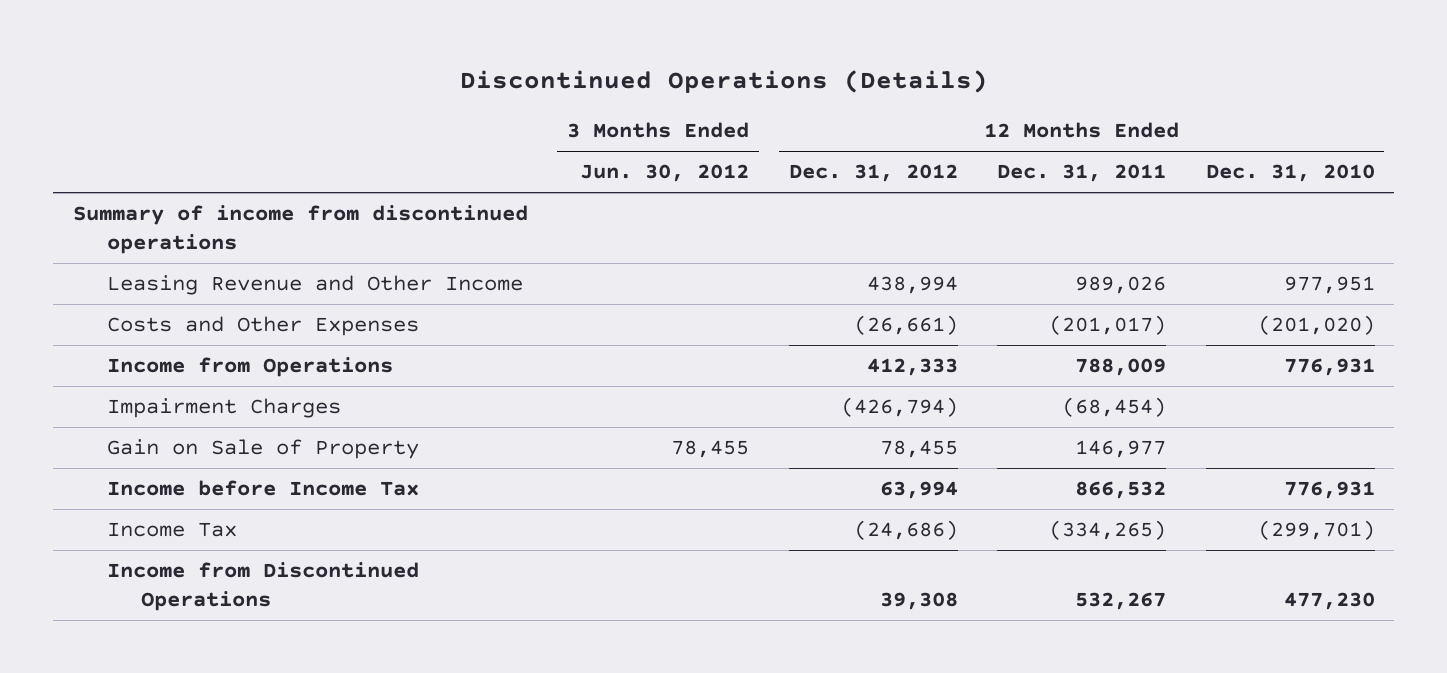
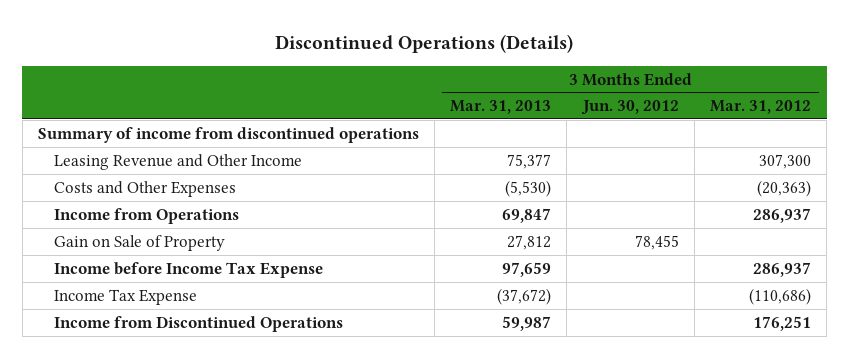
- | 3 Months Ended Jun. 30, 2012 | 12 Months Ended Dec. 31, 2012 | 12 Months Ended Dec. 31, 2011 | 12 Months Ended Dec. 31, 2010
+ | 3 Months Ended Mar. 31, 2013 | 3 Months Ended Jun. 30, 2012 | 3 Months Ended Mar. 31, 2012
- Impairment Charges | | (426,794) | (68,454) |
- Income before Income Tax | | 63,994 | 866,532 | 776,931
- Income Tax | | (24,686) | (334,265) | (299,701)
+ Income before Income Tax Expense | 97,659 | | 286,937
+ Income Tax Expense | (37,672) | | (110,686)

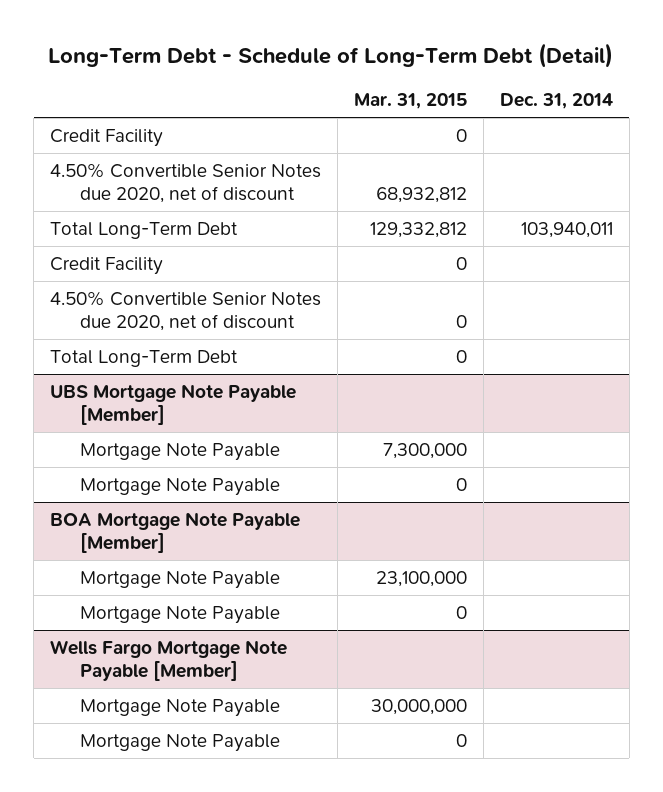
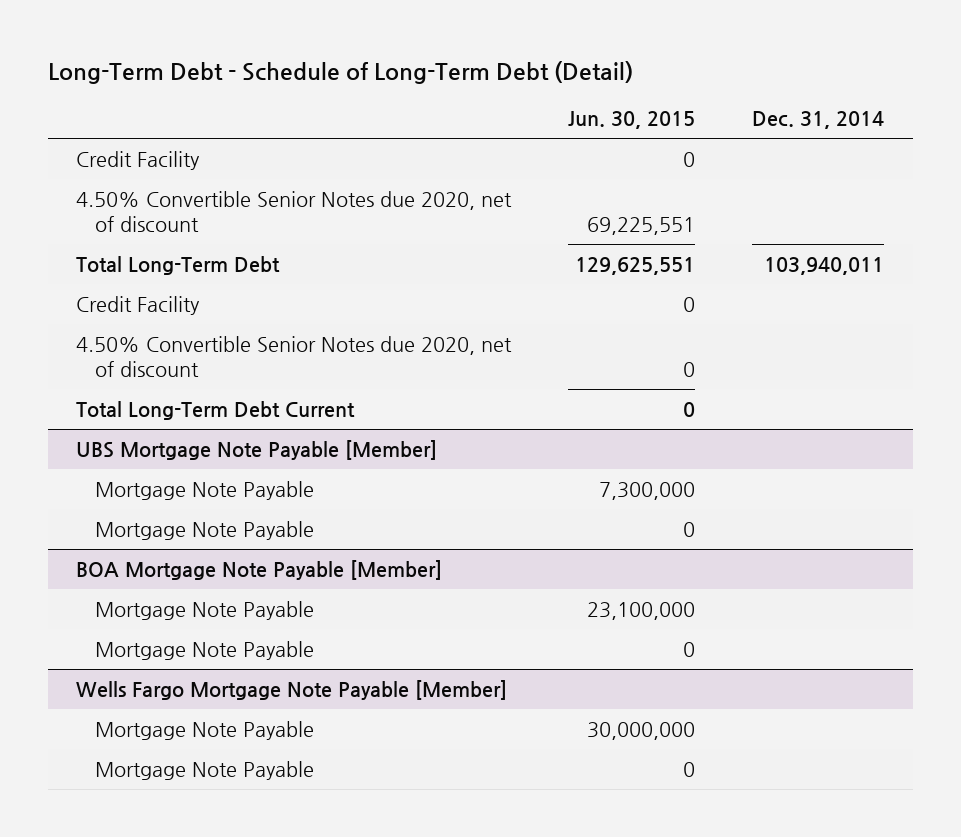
- | Mar. 31, 2015 | Dec. 31, 2014
+ | Jun. 30, 2015 | Dec. 31, 2014
- Total Long-Term Debt | 0 |
+ Total Long-Term Debt Current | 0 |

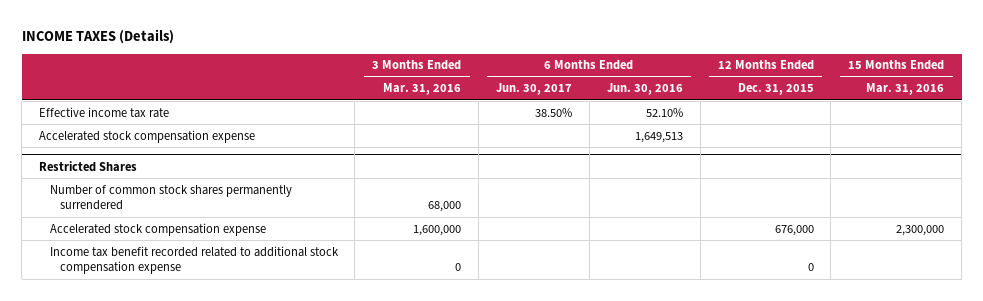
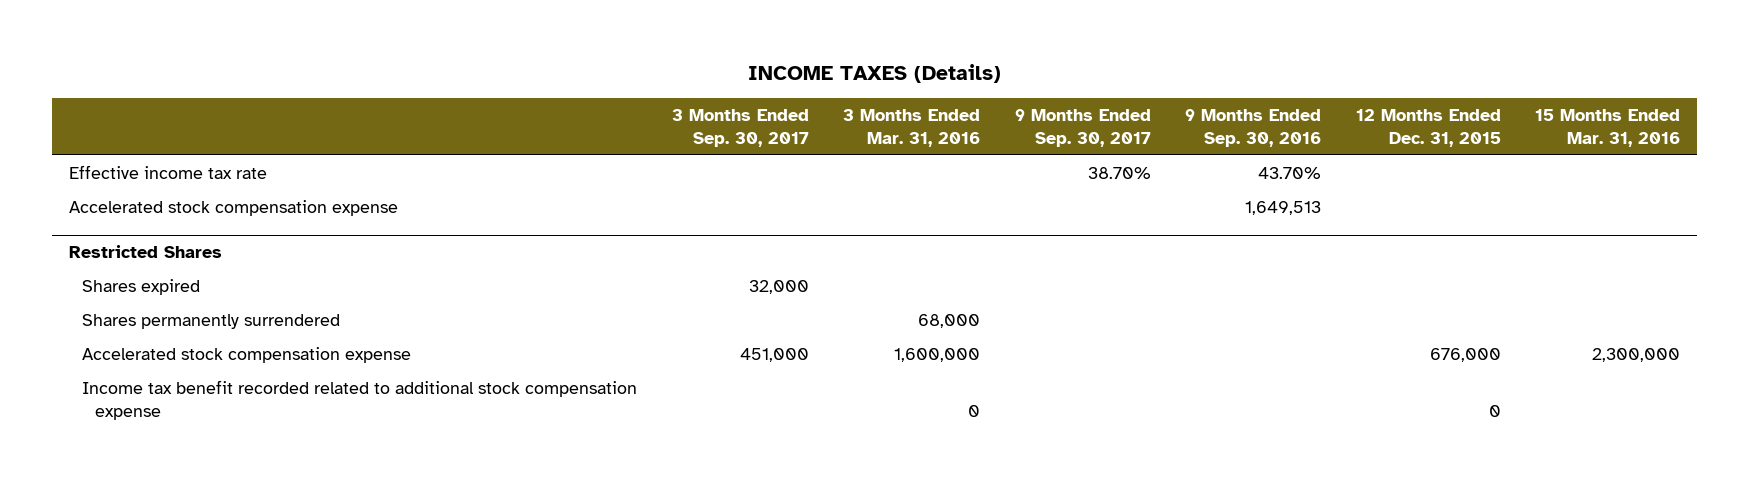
- | 3 Months Ended Mar. 31, 2016 | 6 Months Ended Jun. 30, 2017 | 6 Months Ended Jun. 30, 2016 | 12 Months Ended Dec. 31, 2015 | 15 Months Ended Mar. 31, 2016
+ | 3 Months Ended Sep. 30, 2017 | 3 Months Ended Mar. 31, 2016 | 9 Months Ended Sep. 30, 2017 | 9 Months Ended Sep. 30, 2016 | 12 Months Ended Dec. 31, 2015 | 15 Months Ended Mar. 31, 2016
@ Restricted Shares
- Number of common stock shares permanently surrendered | 68,000 | | | |
+ Shares expired | 32,000 | | | | |
+ Shares permanently surrendered | | 68,000 | | | |

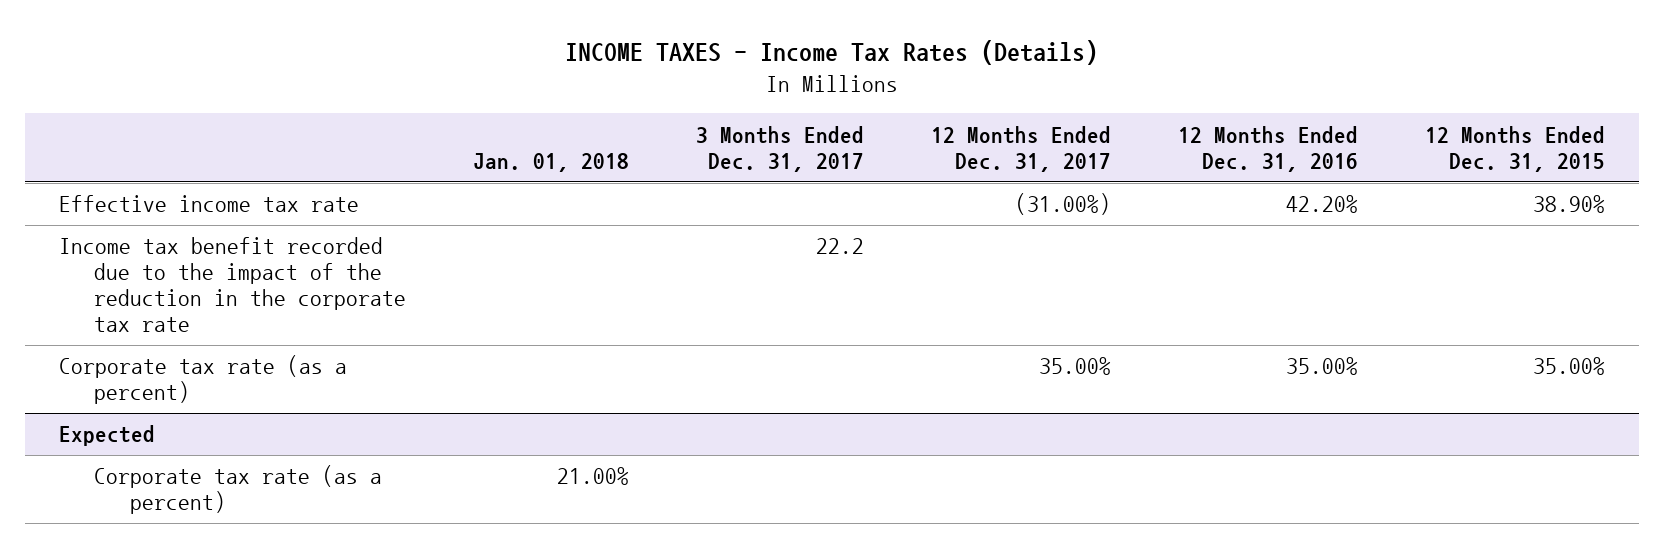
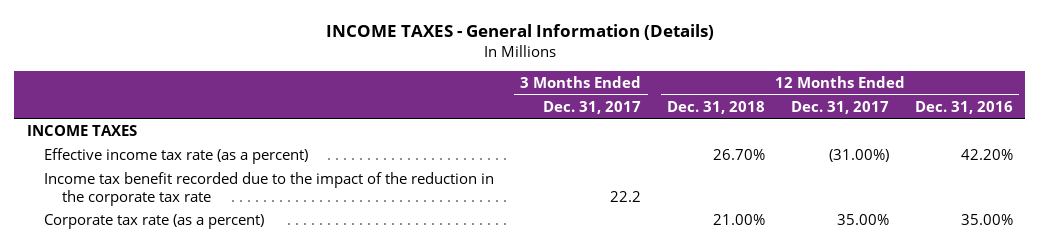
- INCOME TAXES - Income Tax Rates (Details)
+ INCOME TAXES - General Information (Details)
- | Jan. 01, 2018 | 3 Months Ended Dec. 31, 2017 | 12 Months Ended Dec. 31, 2017 | 12 Months Ended Dec. 31, 2016 | 12 Months Ended Dec. 31, 2015
+ | 3 Months Ended Dec. 31, 2017 | 12 Months Ended Dec. 31, 2018 | 12 Months Ended Dec. 31, 2017 | 12 Months Ended Dec. 31, 2016
- Effective income tax rate | | | (31.00%) | 42.20% | 38.90%
+ INCOME TAXES
+ Effective income tax rate (as a percent) | | 26.70% | (31.00%) | 42.20%
- Expected
- Corporate tax rate (as a percent) | 21.00% | | | |

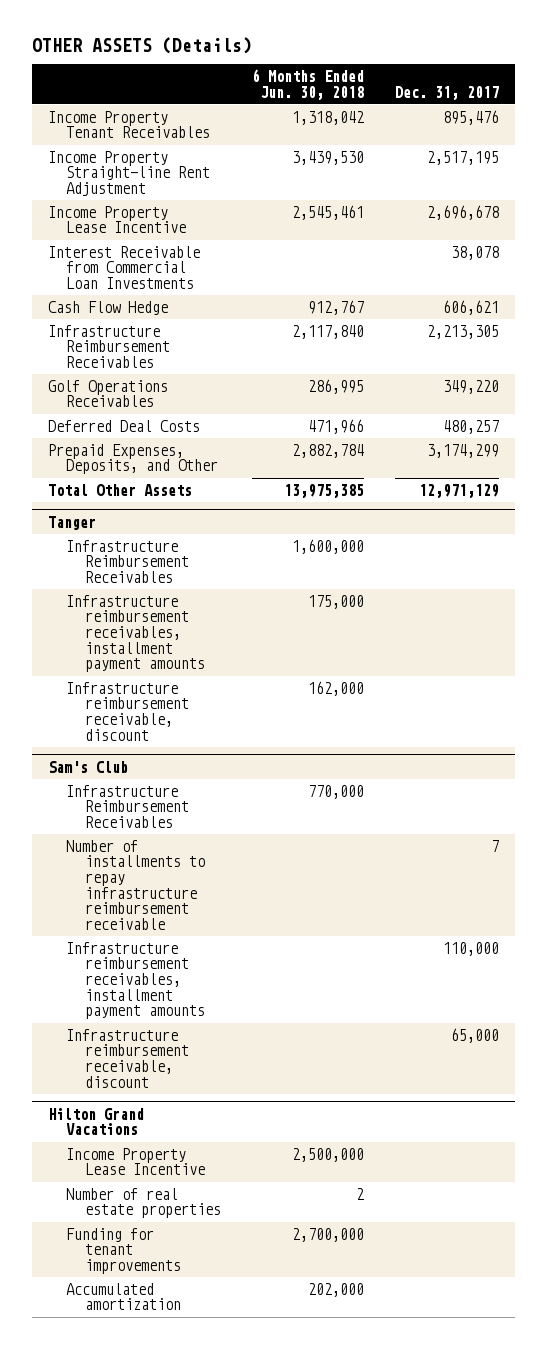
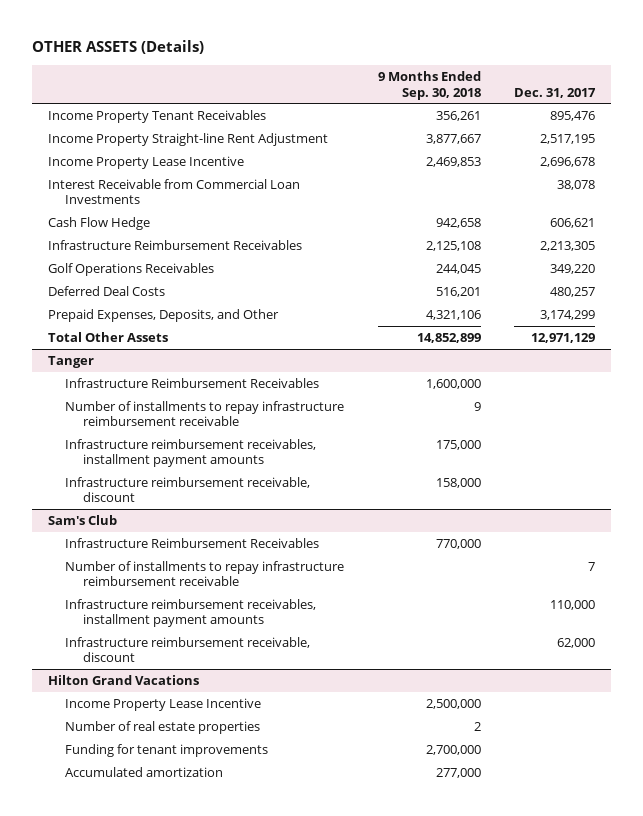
- | 6 Months Ended Jun. 30, 2018 | Dec. 31, 2017
+ | 9 Months Ended Sep. 30, 2018 | Dec. 31, 2017
@ Tanger
+ Number of installments to repay infrastructure reimbursement receivable | 9 |
@ Sam's Club
- Infrastructure reimbursement receivable, discount | | 65,000
+ Infrastructure reimbursement receivable, discount | | 62,000

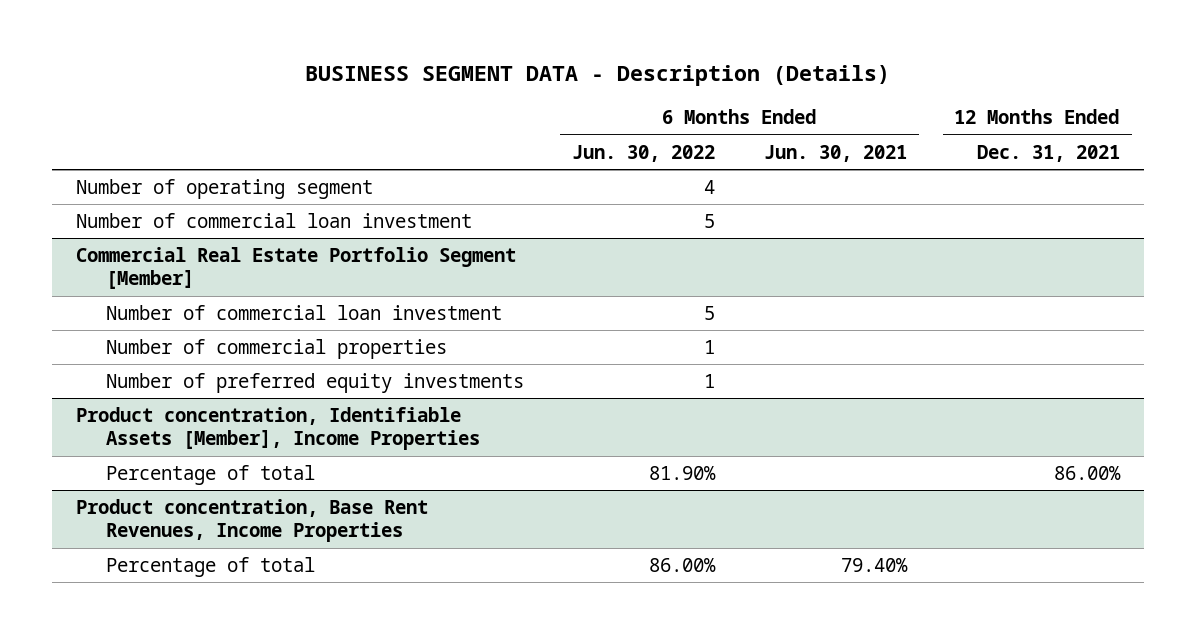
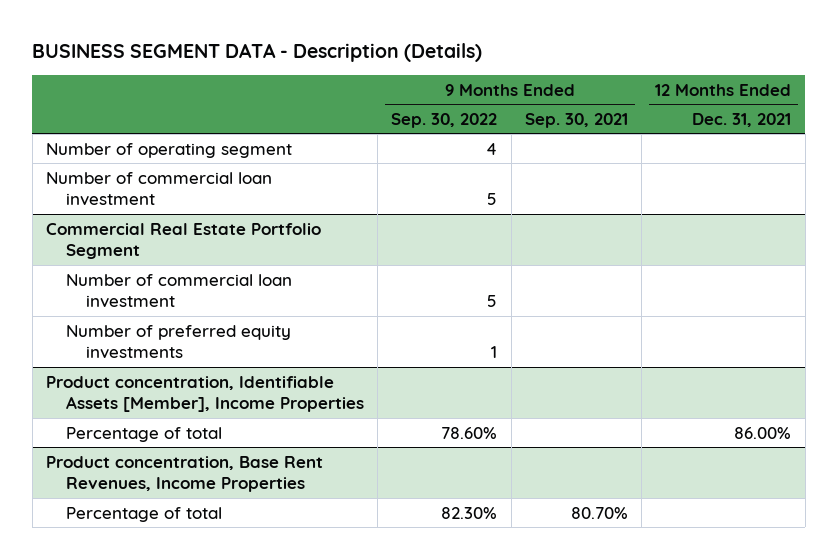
- | 6 Months Ended Jun. 30, 2022 | 6 Months Ended Jun. 30, 2021 | 12 Months Ended Dec. 31, 2021
+ | 9 Months Ended Sep. 30, 2022 | 9 Months Ended Sep. 30, 2021 | 12 Months Ended Dec. 31, 2021
- Commercial Real Estate Portfolio Segment [Member]
+ Commercial Real Estate Portfolio Segment
- Number of commercial properties | 1 | |

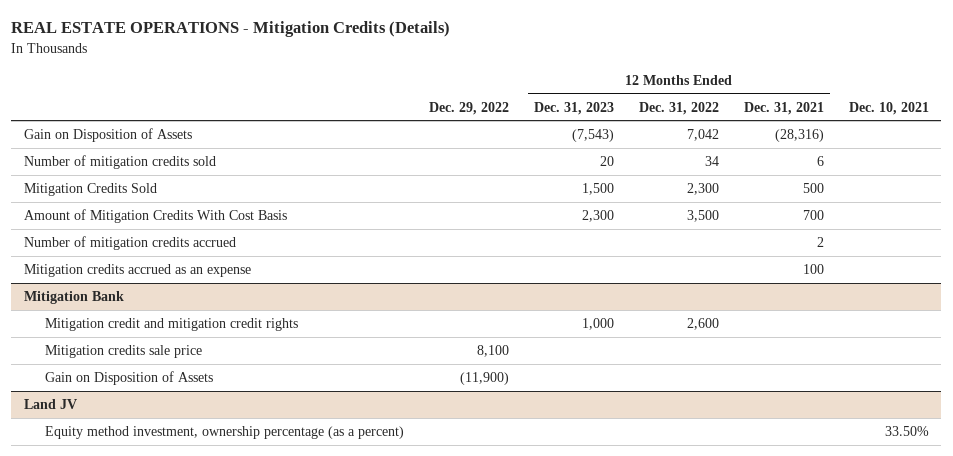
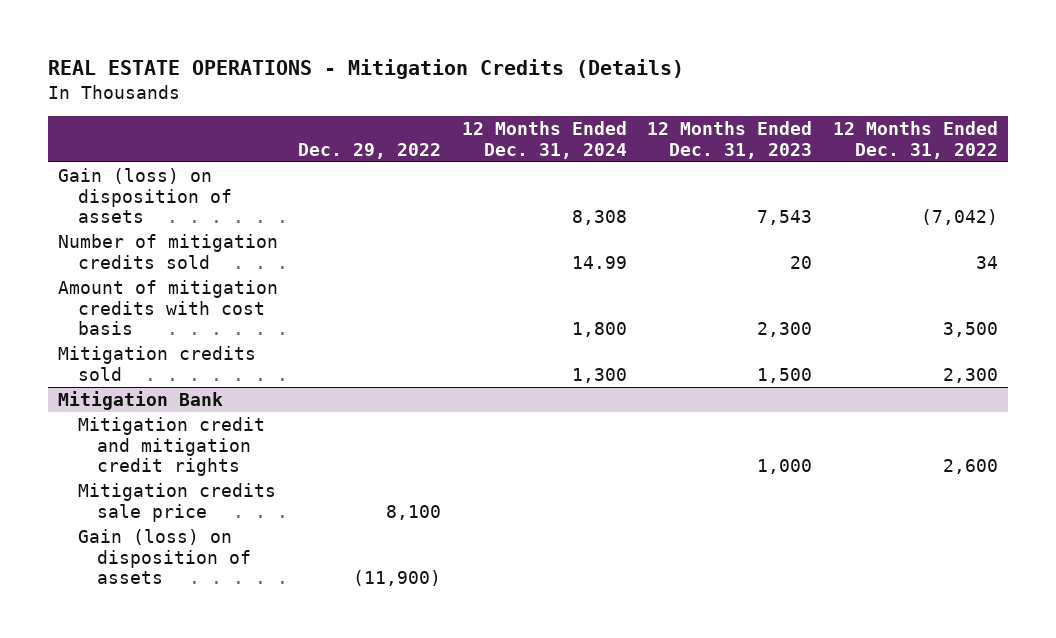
- | Dec. 29, 2022 | 12 Months Ended Dec. 31, 2023 | 12 Months Ended Dec. 31, 2022 | 12 Months Ended Dec. 31, 2021 | Dec. 10, 2021
+ | Dec. 29, 2022 | 12 Months Ended Dec. 31, 2024 | 12 Months Ended Dec. 31, 2023 | 12 Months Ended Dec. 31, 2022
- Gain on Disposition of Assets | | (7,543) | 7,042 | (28,316) |
+ Gain (loss) on disposition of assets | | 8,308 | 7,543 | (7,042)
- Mitigation Credits Sold | | 1,500 | 2,300 | 500 |
- Amount of Mitigation Credits With Cost Basis | | 2,300 | 3,500 | 700 |
- Number of mitigation credits accrued | | | | 2 |
- Mitigation credits accrued as an expense | | | | 100 |
+ Amount of mitigation credits with cost basis | | 1,800 | 2,300 | 3,500
+ Mitigation credits sold | | 1,300 | 1,500 | 2,300
@ Mitigation Bank
- Gain on Disposition of Assets | (11,900) | | | |
- Land JV
- Equity method investment, ownership percentage (as a percent) | | | | | 33.50%
@ Mitigation Bank
+ Gain (loss) on disposition of assets | (11,900) | | |

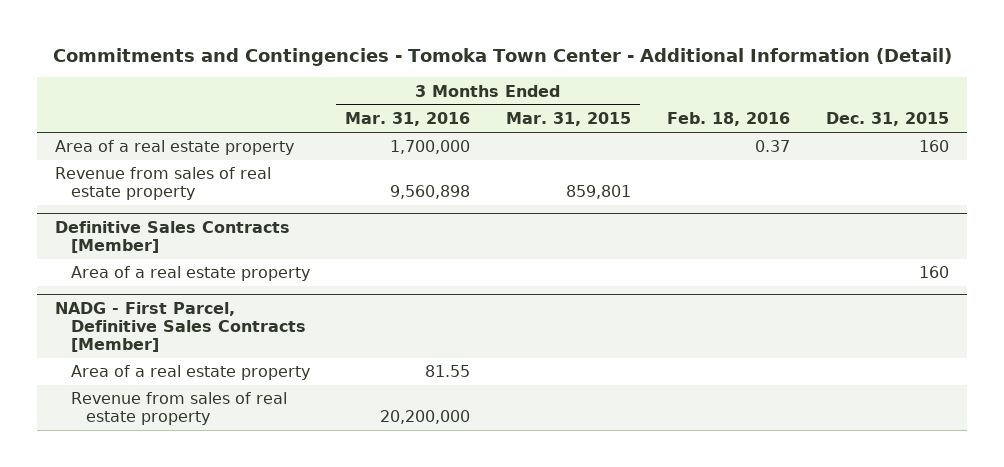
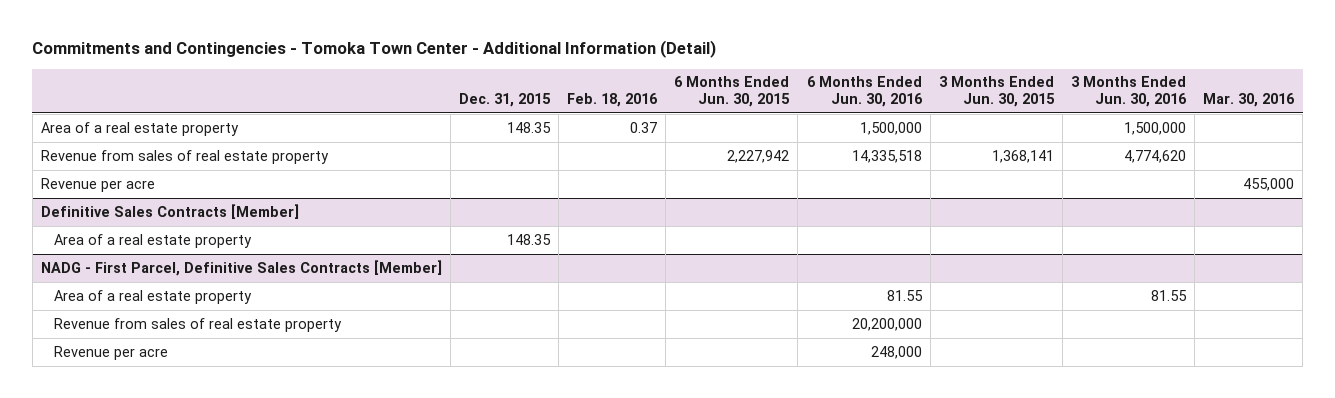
- | 3 Months Ended Mar. 31, 2016 | 3 Months Ended Mar. 31, 2015 | Feb. 18, 2016 | Dec. 31, 2015
+ | Dec. 31, 2015 | Feb. 18, 2016 | 6 Months Ended Jun. 30, 2015 | 6 Months Ended Jun. 30, 2016 | 3 Months Ended Jun. 30, 2015 | 3 Months Ended Jun. 30, 2016 | Mar. 30, 2016
- Area of a real estate property | 1,700,000 | | 0.37 | 160
+ Area of a real estate property | 148.35 | 0.37 | | 1,500,000 | | 1,500,000 |
+ Revenue per acre | | | | | | | 455,000
@ Definitive Sales Contracts [Member]
- Area of a real estate property | | | | 160
+ Area of a real estate property | 148.35 | | | | | |
@ NADG - First Parcel, Definitive Sales Contracts [Member]
+ Revenue per acre | | | | 248,000 | | |

